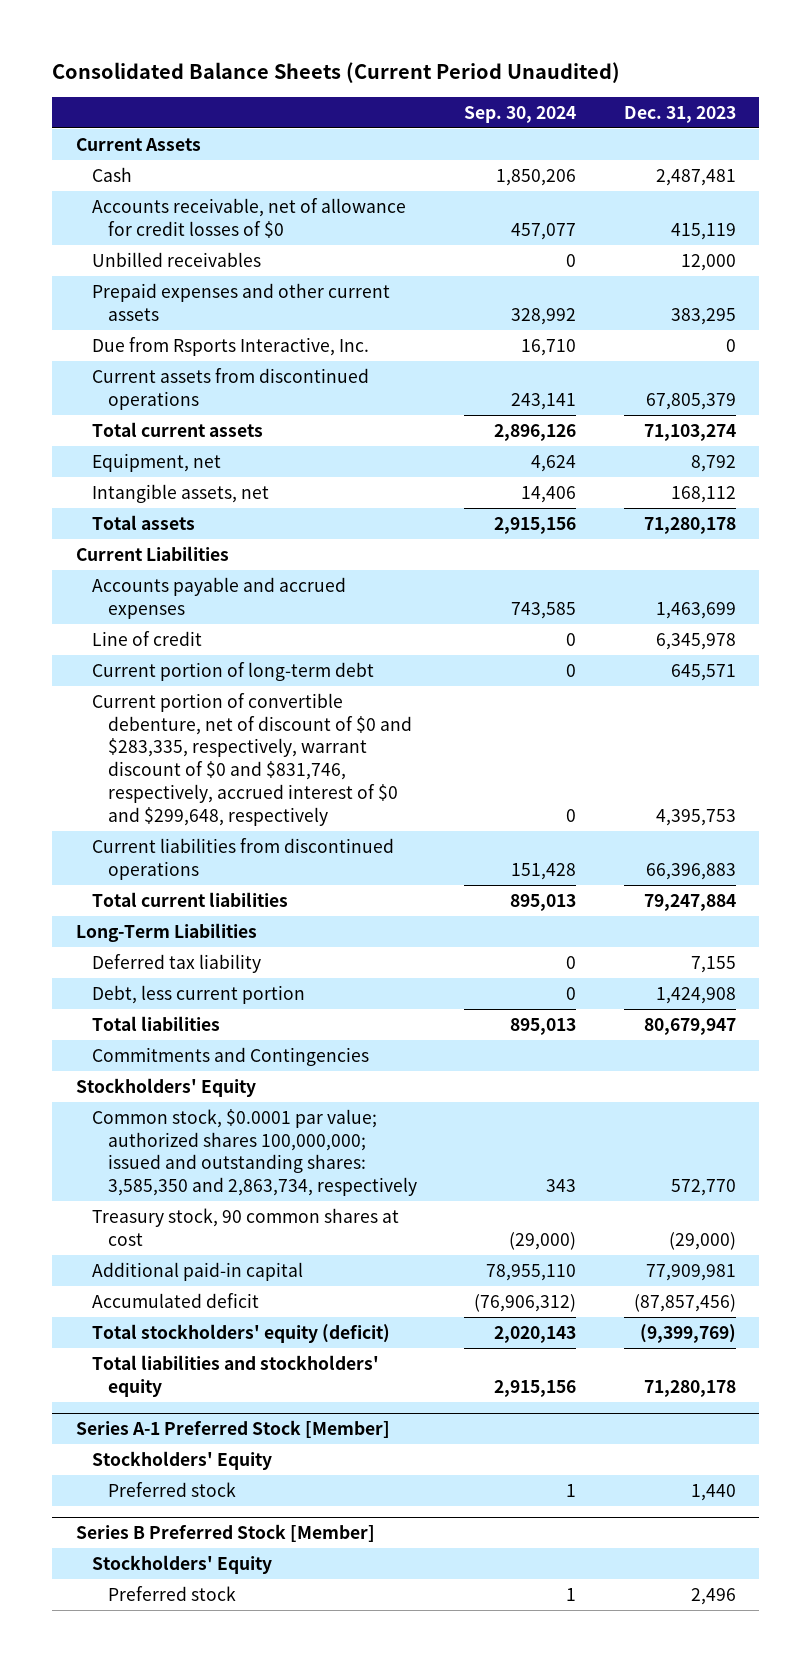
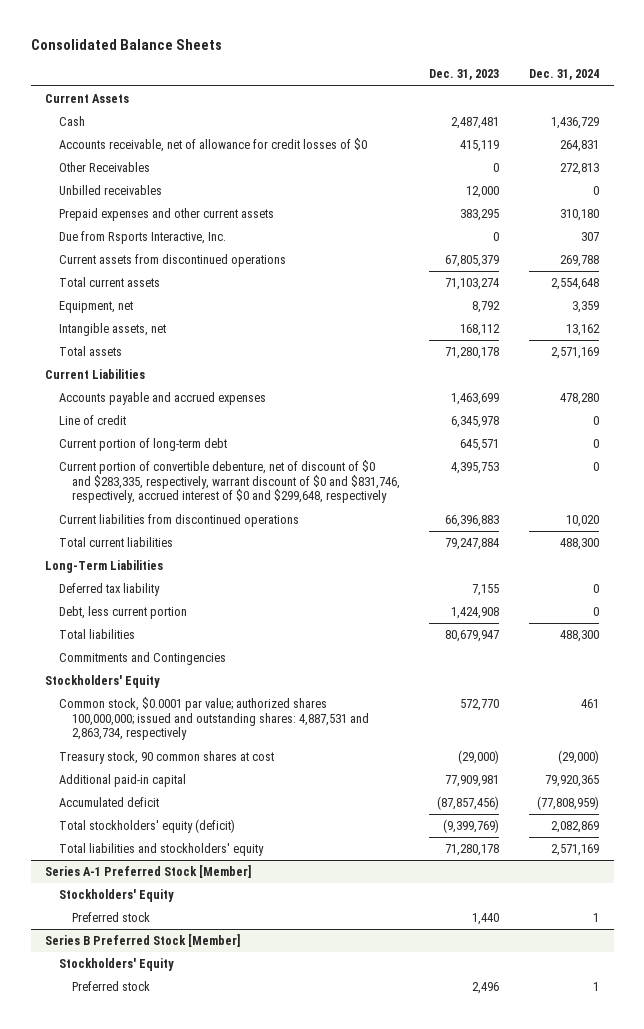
- Consolidated Balance Sheets (Current Period Unaudited)
+ Consolidated Balance Sheets
- | Sep. 30, 2024 | Dec. 31, 2023
+ | Dec. 31, 2023 | Dec. 31, 2024
+ Other Receivables | 0 | 272,813
- Common stock, $0.0001 par value; authorized shares 100,000,000; issued and outstanding shares: 3,585,350 and 2,863,734, respectively | 343 | 572,770
+ Common stock, $0.0001 par value; authorized shares 100,000,000; issued and outstanding shares: 4,887,531 and 2,863,734, respectively | 572,770 | 461

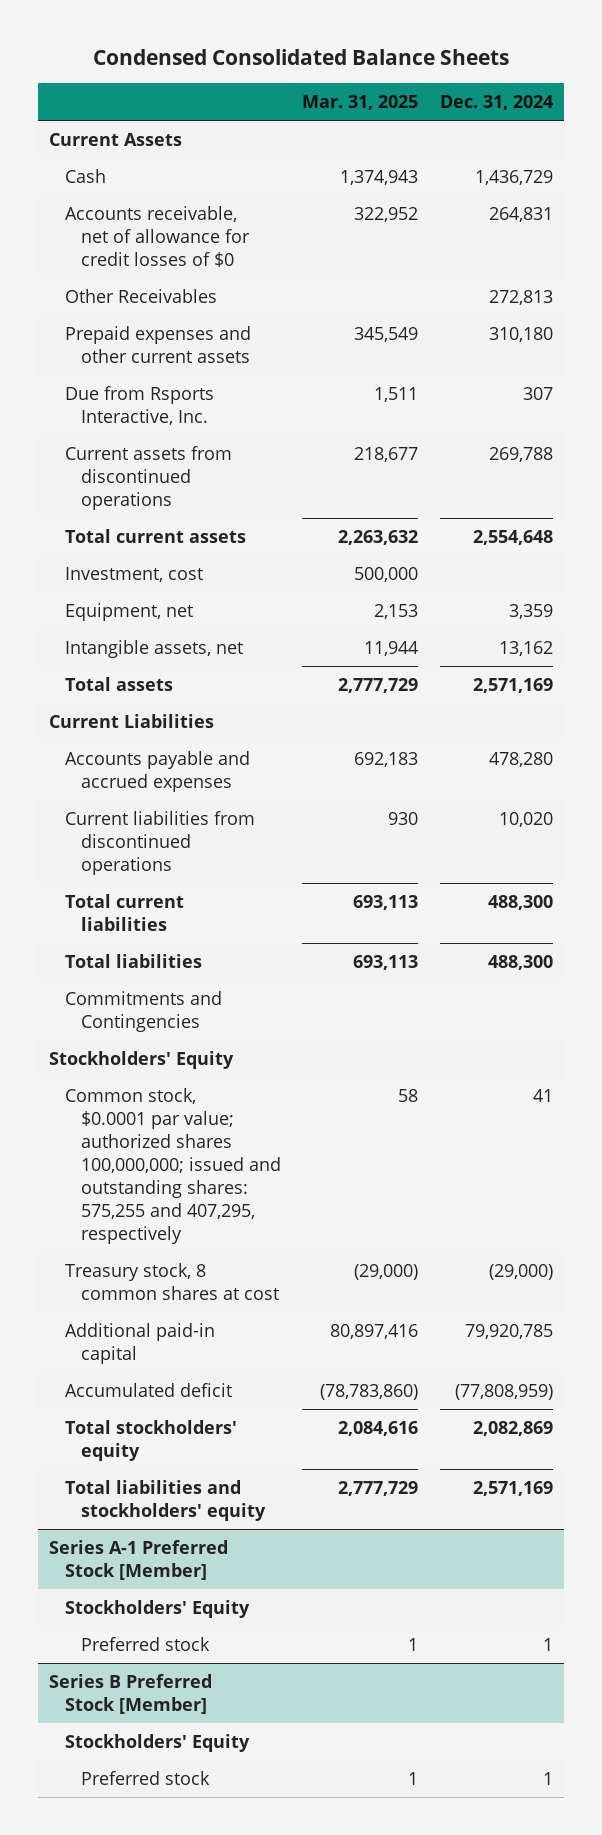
- Consolidated Balance Sheets
+ Condensed Consolidated Balance Sheets
- | Dec. 31, 2023 | Dec. 31, 2024
+ | Mar. 31, 2025 | Dec. 31, 2024
- Unbilled receivables | 12,000 | 0
+ Investment, cost | 500,000 |
- Line of credit | 6,345,978 | 0
- Current portion of long-term debt | 645,571 | 0
- Current portion of convertible debenture, net of discount of $0 and $283,335, respectively, warrant discount of $0 and $831,746, respectively, accrued interest of $0 and $299,648, respectively | 4,395,753 | 0
- Long-Term Liabilities
- Deferred tax liability | 7,155 | 0
- Debt, less current portion | 1,424,908 | 0
- Common stock, $0.0001 par value; authorized shares 100,000,000; issued and outstanding shares: 4,887,531 and 2,863,734, respectively | 572,770 | 461
- Treasury stock, 90 common shares at cost | (29,000) | (29,000)
- Additional paid-in capital | 77,909,981 | 79,920,365
+ Common stock, $0.0001 par value; authorized shares 100,000,000; issued and outstanding shares: 575,255 and 407,295, respectively | 58 | 41
+ Treasury stock, 8 common shares at cost | (29,000) | (29,000)
+ Additional paid-in capital | 80,897,416 | 79,920,785
- Total stockholders' equity (deficit) | (9,399,769) | 2,082,869
+ Total stockholders' equity | 2,084,616 | 2,082,869

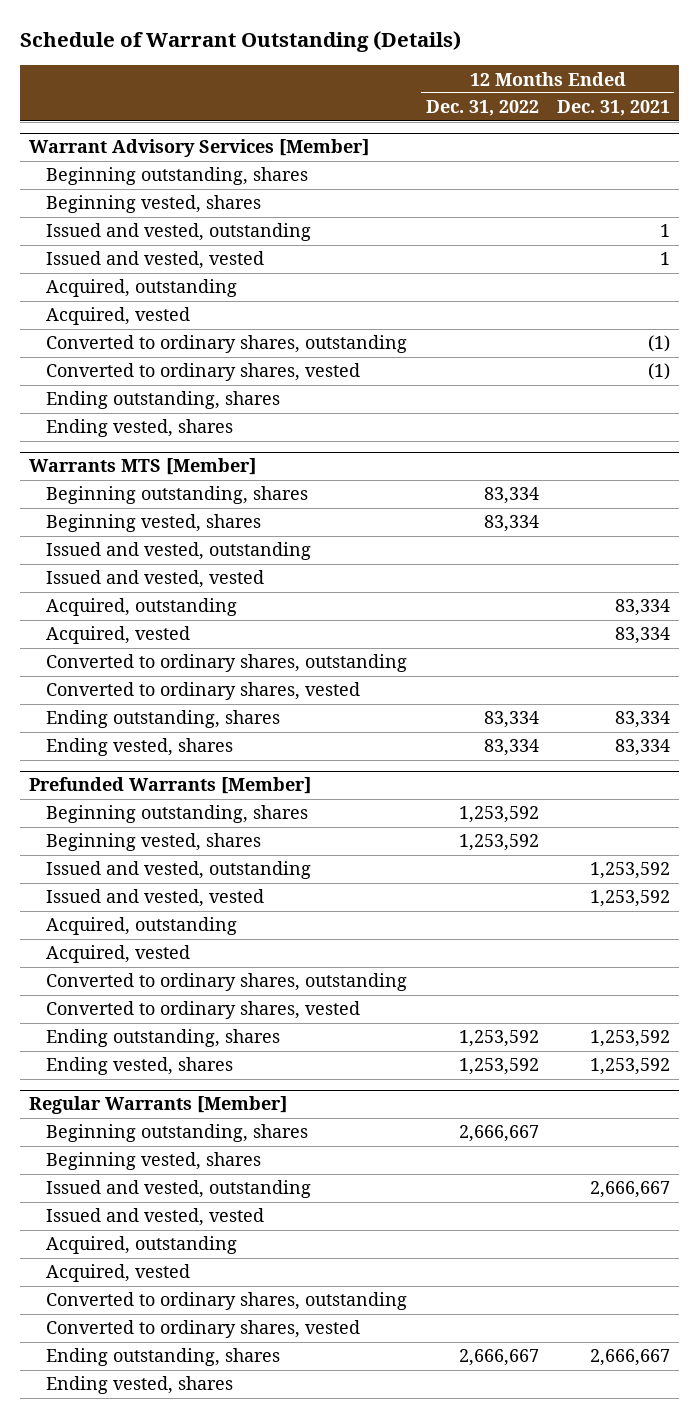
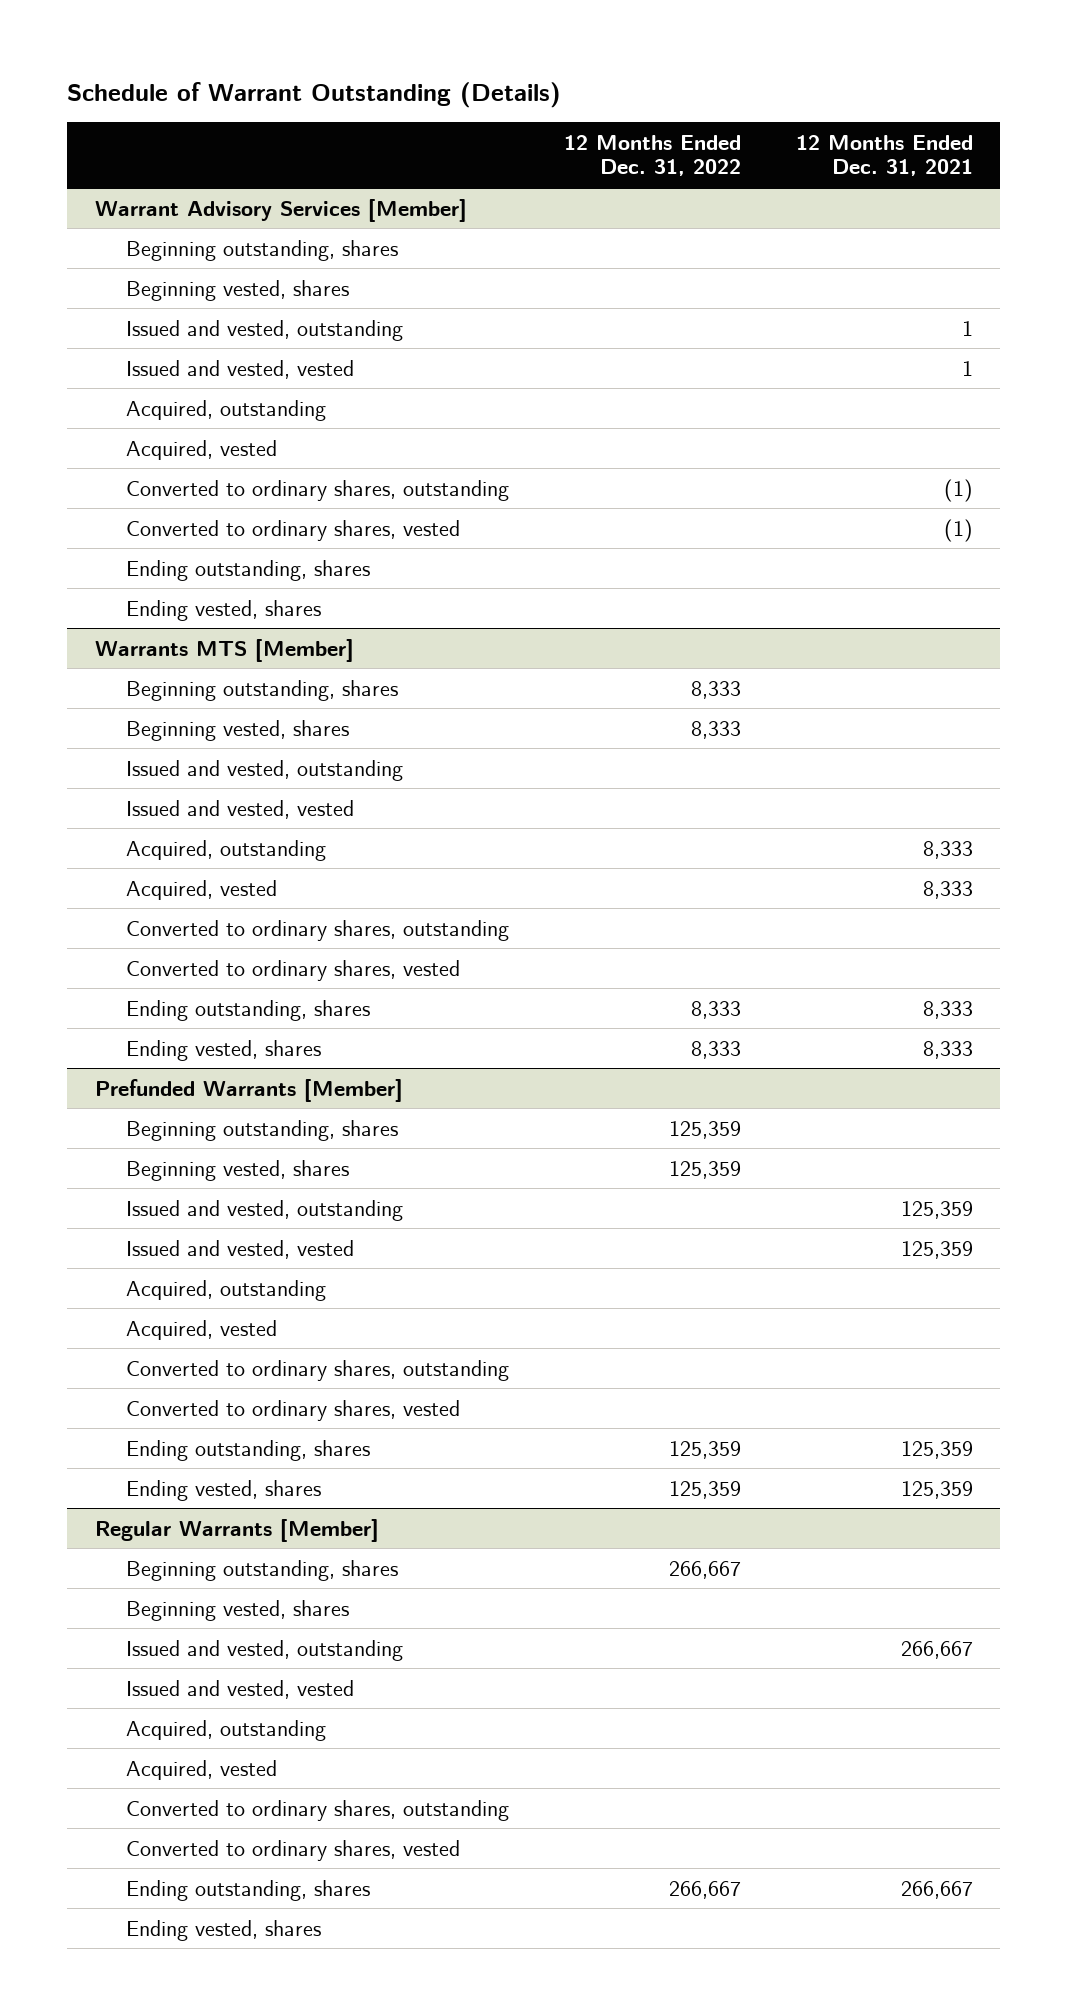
@ Warrants MTS [Member]
- Beginning outstanding, shares | 83,334 |
- Beginning vested, shares | 83,334 |
+ Beginning outstanding, shares | 8,333 |
+ Beginning vested, shares | 8,333 |
- Acquired, outstanding | | 83,334
- Acquired, vested | | 83,334
+ Acquired, outstanding | | 8,333
+ Acquired, vested | | 8,333
- Ending outstanding, shares | 83,334 | 83,334
- Ending vested, shares | 83,334 | 83,334
+ Ending outstanding, shares | 8,333 | 8,333
+ Ending vested, shares | 8,333 | 8,333
@ Prefunded Warrants [Member]
- Beginning outstanding, shares | 1,253,592 |
- Beginning vested, shares | 1,253,592 |
- Issued and vested, outstanding | | 1,253,592
- Issued and vested, vested | | 1,253,592
+ Beginning outstanding, shares | 125,359 |
+ Beginning vested, shares | 125,359 |
+ Issued and vested, outstanding | | 125,359
+ Issued and vested, vested | | 125,359
- Ending outstanding, shares | 1,253,592 | 1,253,592
- Ending vested, shares | 1,253,592 | 1,253,592
+ Ending outstanding, shares | 125,359 | 125,359
+ Ending vested, shares | 125,359 | 125,359
@ Regular Warrants [Member]
- Beginning outstanding, shares | 2,666,667 |
+ Beginning outstanding, shares | 266,667 |
- Issued and vested, outstanding | | 2,666,667
+ Issued and vested, outstanding | | 266,667
- Ending outstanding, shares | 2,666,667 | 2,666,667
+ Ending outstanding, shares | 266,667 | 266,667

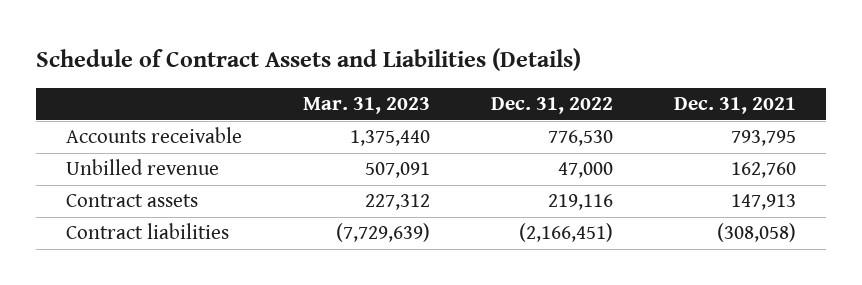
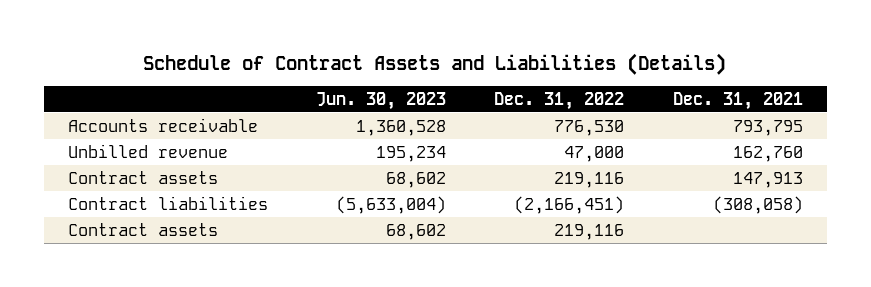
- | Mar. 31, 2023 | Dec. 31, 2022 | Dec. 31, 2021
+ | Jun. 30, 2023 | Dec. 31, 2022 | Dec. 31, 2021
+ Contract assets | 68,602 | 219,116 |

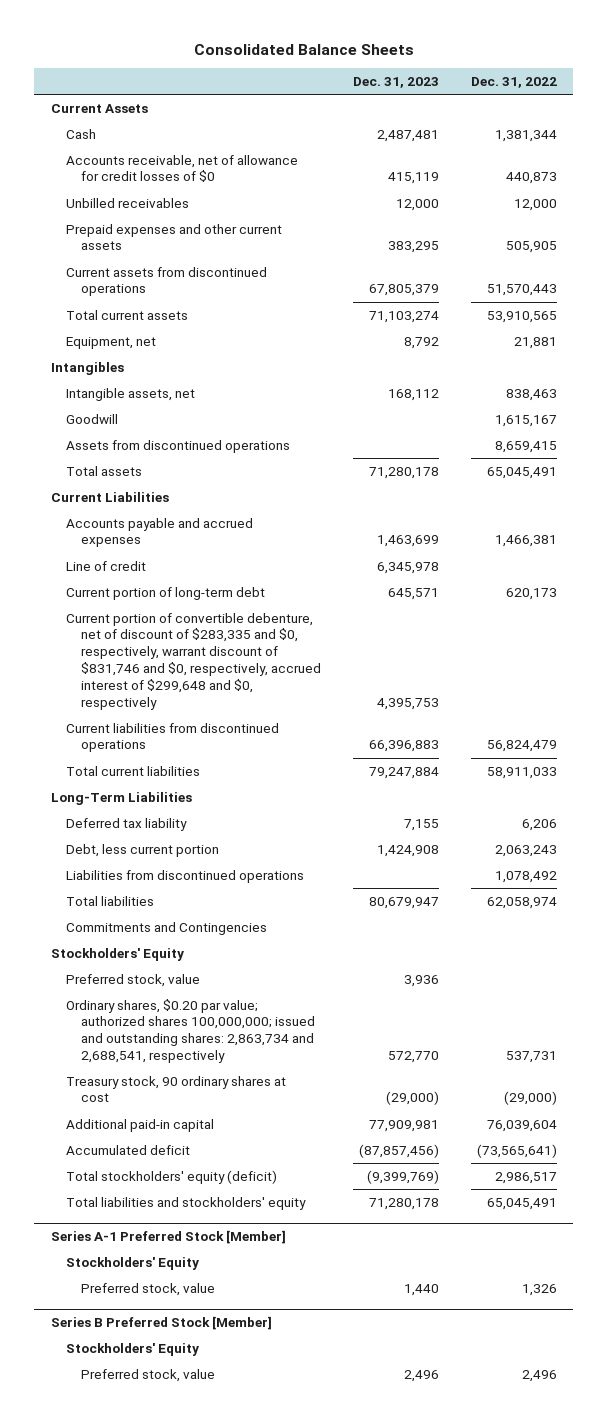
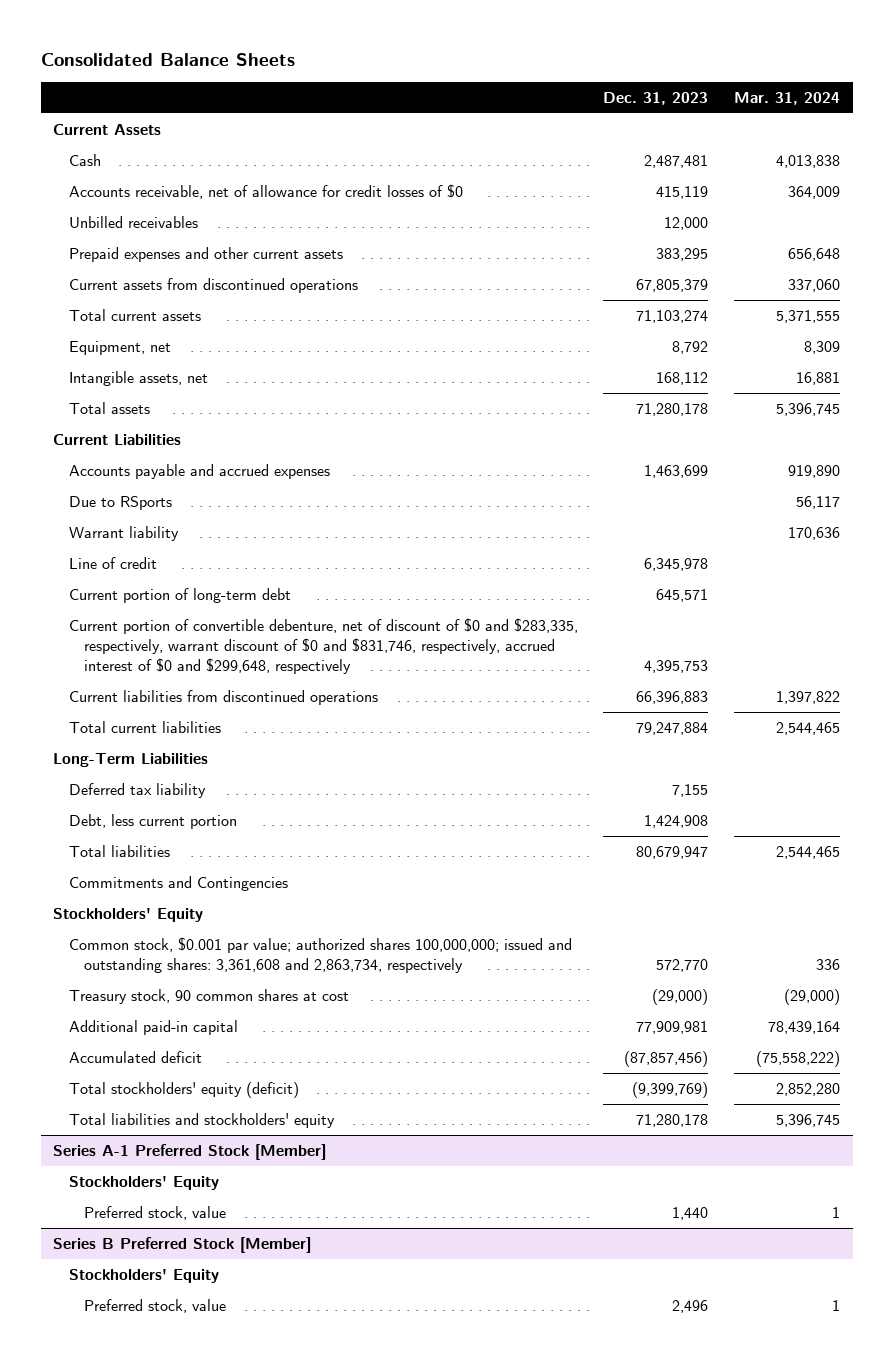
- | Dec. 31, 2023 | Dec. 31, 2022
+ | Dec. 31, 2023 | Mar. 31, 2024
- Intangibles
- Goodwill | | 1,615,167
- Assets from discontinued operations | | 8,659,415
+ Due to RSports | | 56,117
+ Warrant liability | | 170,636
- Current portion of convertible debenture, net of discount of $283,335 and $0, respectively, warrant discount of $831,746 and $0, respectively, accrued interest of $299,648 and $0, respectively | 4,395,753 |
+ Current portion of convertible debenture, net of discount of $0 and $283,335, respectively, warrant discount of $0 and $831,746, respectively, accrued interest of $0 and $299,648, respectively | 4,395,753 |
- Liabilities from discontinued operations | | 1,078,492
- Preferred stock, value | 3,936 |
- Ordinary shares, $0.20 par value; authorized shares 100,000,000; issued and outstanding shares: 2,863,734 and 2,688,541, respectively | 572,770 | 537,731
- Treasury stock, 90 ordinary shares at cost | (29,000) | (29,000)
+ Common stock, $0.001 par value; authorized shares 100,000,000; issued and outstanding shares: 3,361,608 and 2,863,734, respectively | 572,770 | 336
+ Treasury stock, 90 common shares at cost | (29,000) | (29,000)

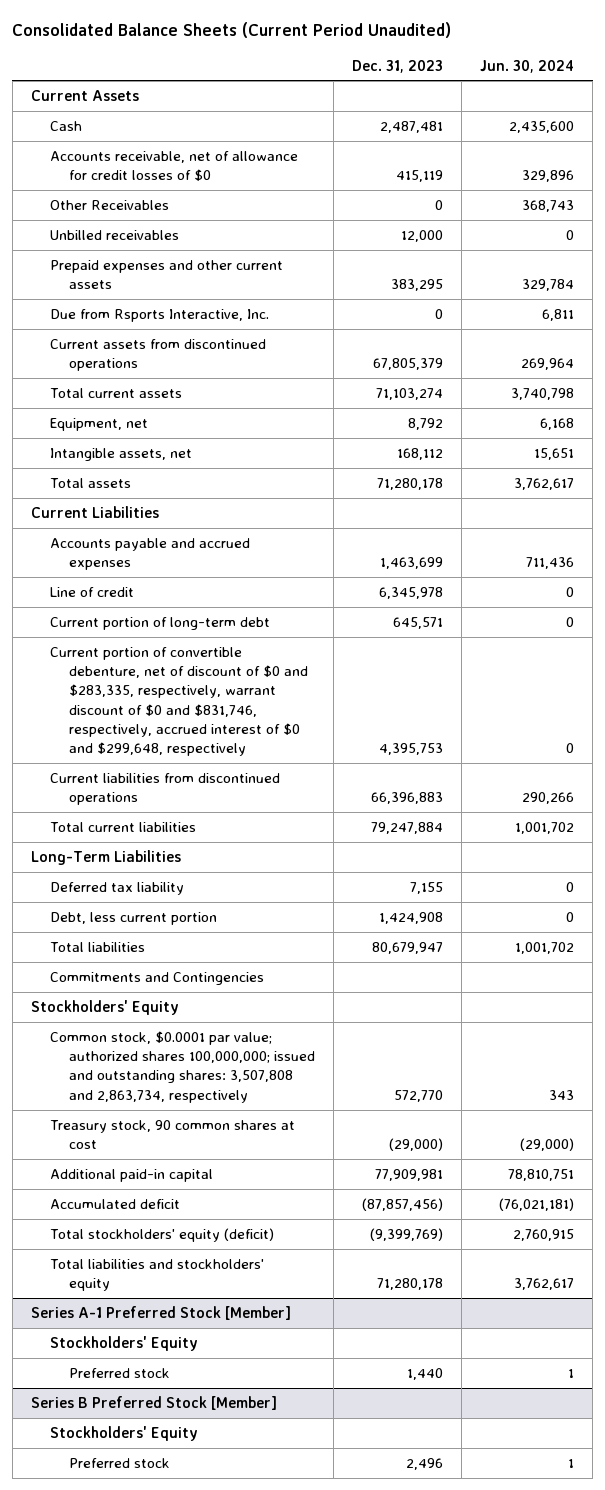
- Consolidated Balance Sheets
+ Consolidated Balance Sheets (Current Period Unaudited)
- | Dec. 31, 2023 | Mar. 31, 2024
+ | Dec. 31, 2023 | Jun. 30, 2024
+ Other Receivables | 0 | 368,743
+ Due from Rsports Interactive, Inc. | 0 | 6,811
- Due to RSports | | 56,117
- Warrant liability | | 170,636
- Common stock, $0.001 par value; authorized shares 100,000,000; issued and outstanding shares: 3,361,608 and 2,863,734, respectively | 572,770 | 336
+ Common stock, $0.0001 par value; authorized shares 100,000,000; issued and outstanding shares: 3,507,808 and 2,863,734, respectively | 572,770 | 343
@ Series A-1 Preferred Stock [Member]
- Preferred stock, value | 1,440 | 1
+ Preferred stock | 1,440 | 1
@ Series B Preferred Stock [Member]
- Preferred stock, value | 2,496 | 1
+ Preferred stock | 2,496 | 1

